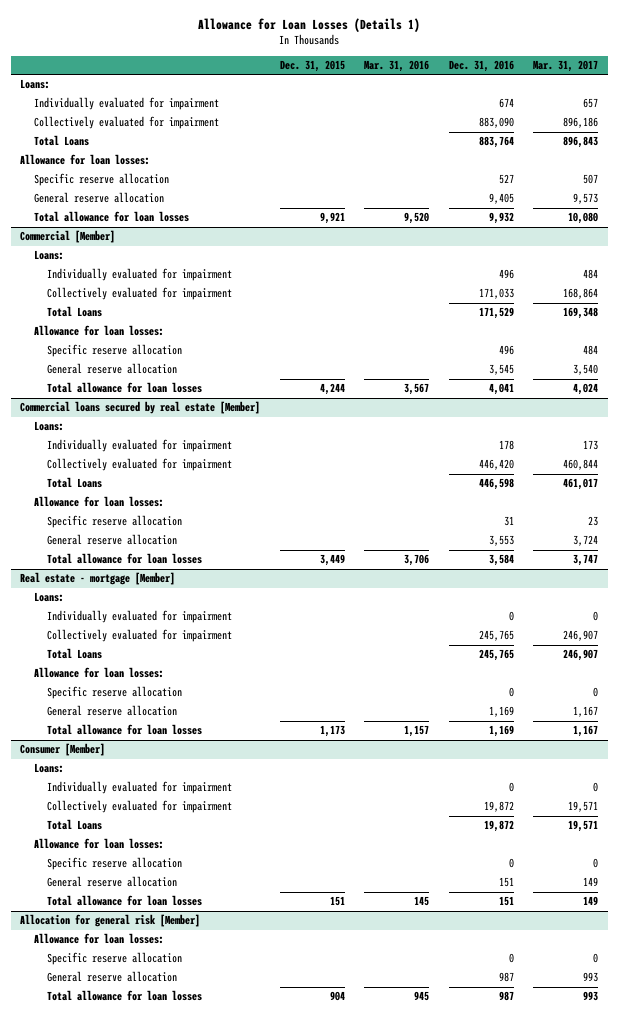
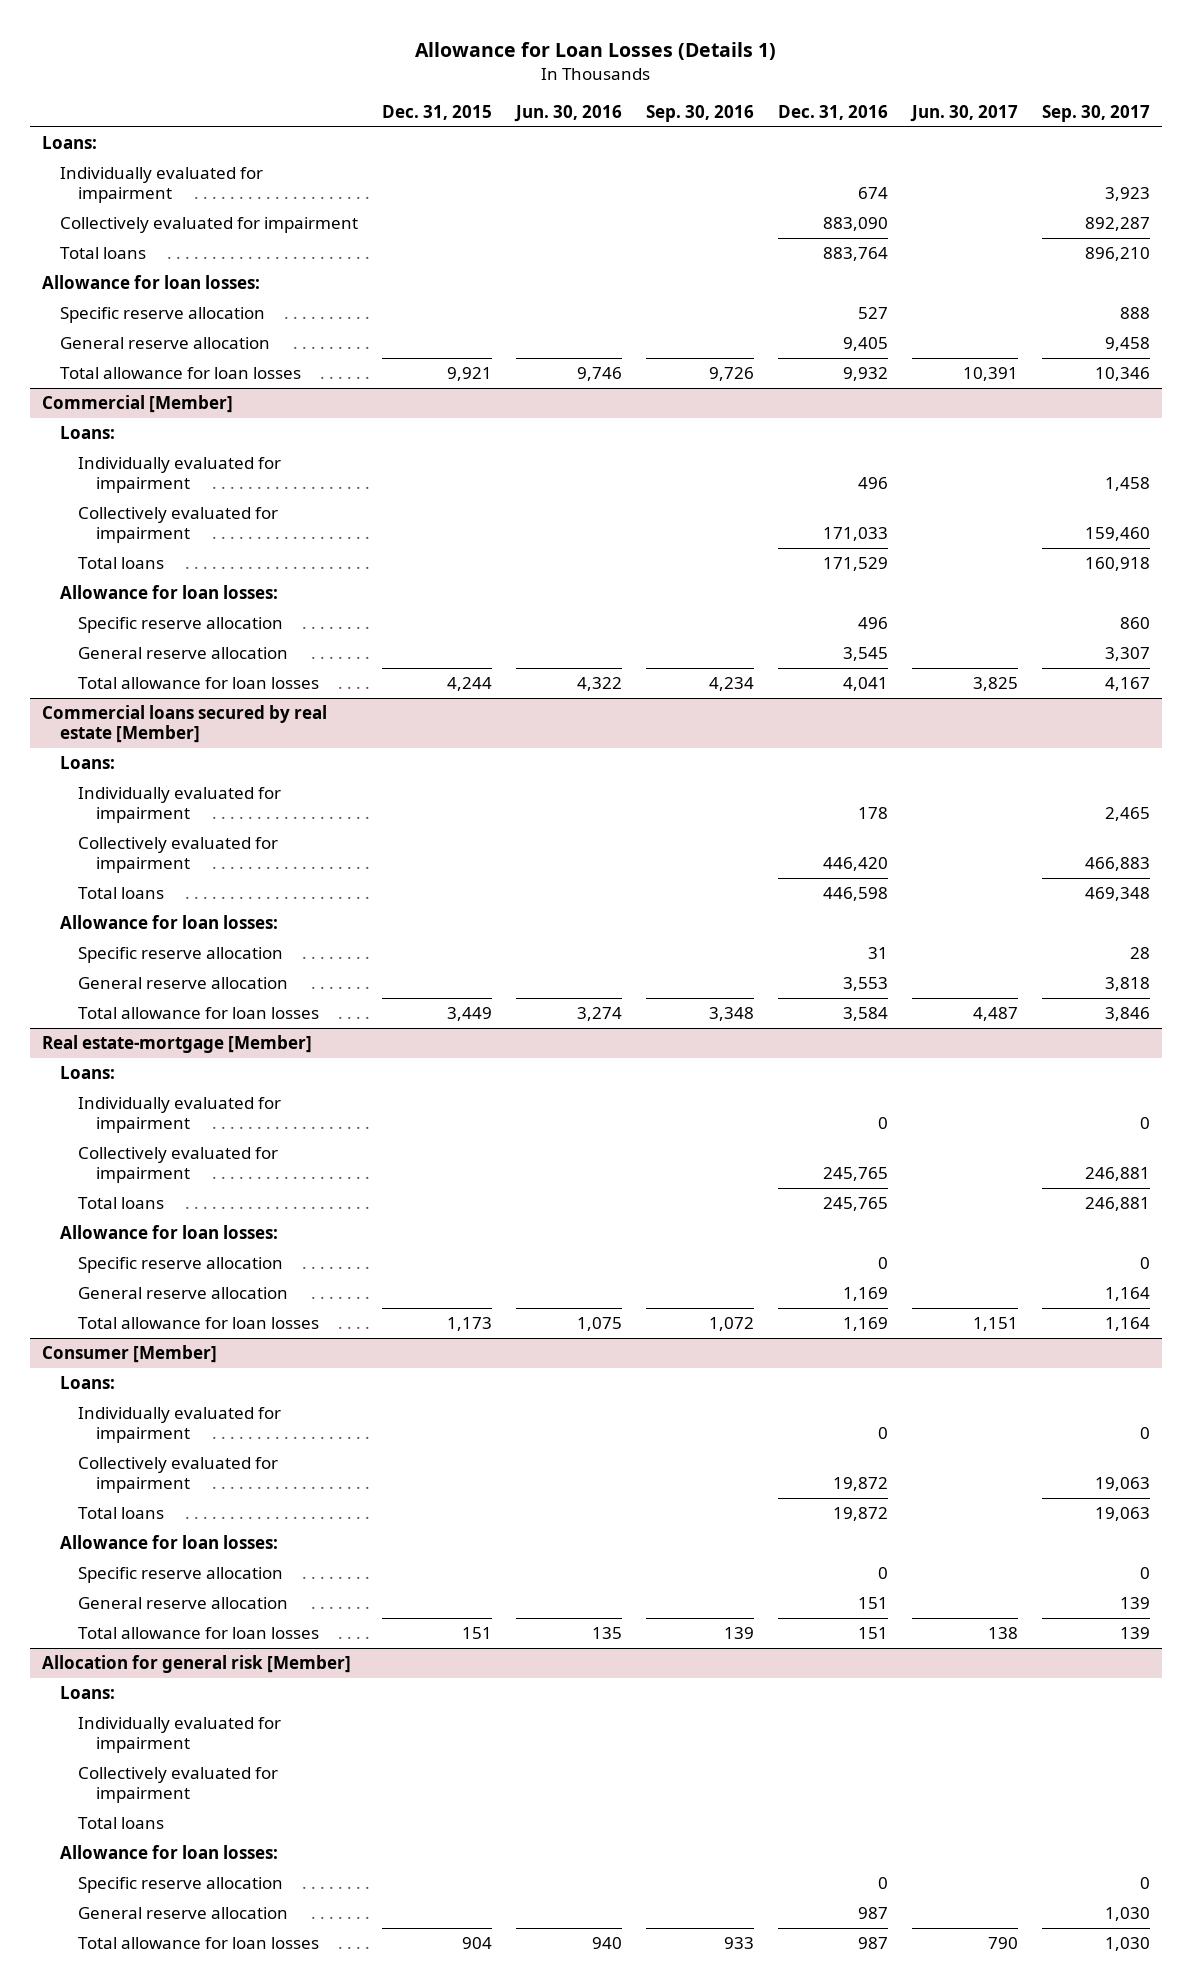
- | Dec. 31, 2015 | Mar. 31, 2016 | Dec. 31, 2016 | Mar. 31, 2017
+ | Dec. 31, 2015 | Jun. 30, 2016 | Sep. 30, 2016 | Dec. 31, 2016 | Jun. 30, 2017 | Sep. 30, 2017
- Total Loans | | | 883,764 | 896,843
+ Total loans | | | | 883,764 | | 896,210
@ Commercial [Member]
- Total Loans | | | 171,529 | 169,348
+ Total loans | | | | 171,529 | | 160,918
@ Commercial loans secured by real estate [Member]
- Total Loans | | | 446,598 | 461,017
+ Total loans | | | | 446,598 | | 469,348
- Real estate - mortgage [Member]
+ Real estate-mortgage [Member]
- Total Loans | | | 245,765 | 246,907
+ Total loans | | | | 245,765 | | 246,881
@ Consumer [Member]
- Total Loans | | | 19,872 | 19,571
+ Total loans | | | | 19,872 | | 19,063
@ Allocation for general risk [Member]
+ Loans:
+ Individually evaluated for impairment
+ Collectively evaluated for impairment
+ Total loans

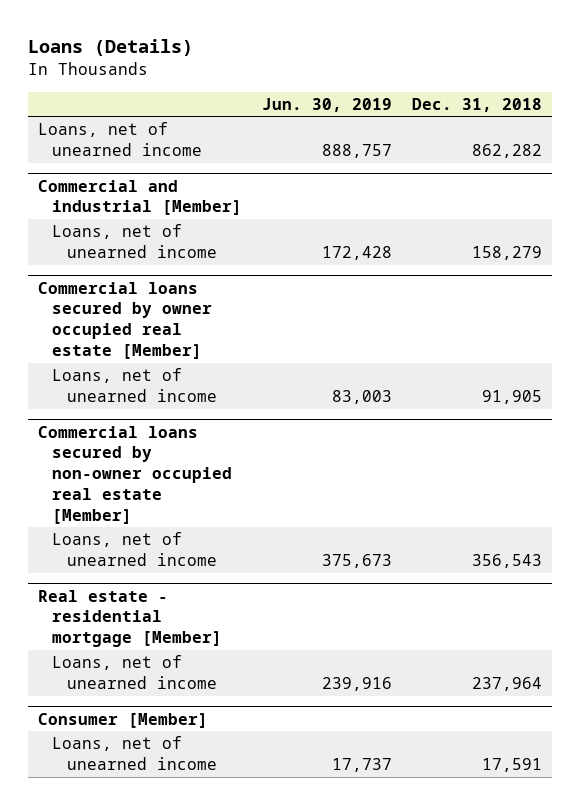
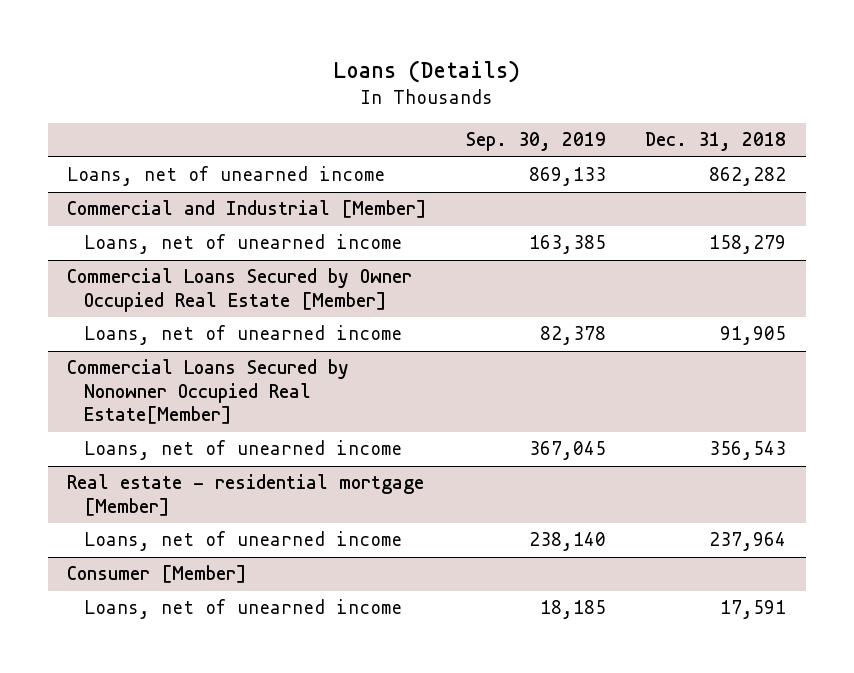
- | Jun. 30, 2019 | Dec. 31, 2018
+ | Sep. 30, 2019 | Dec. 31, 2018
- Commercial and industrial [Member]
+ Commercial and Industrial [Member]
- Commercial loans secured by owner occupied real estate [Member]
+ Commercial Loans Secured by Owner Occupied Real Estate [Member]
- Commercial loans secured by non-owner occupied real estate [Member]
+ Commercial Loans Secured by Nonowner Occupied Real Estate[Member]

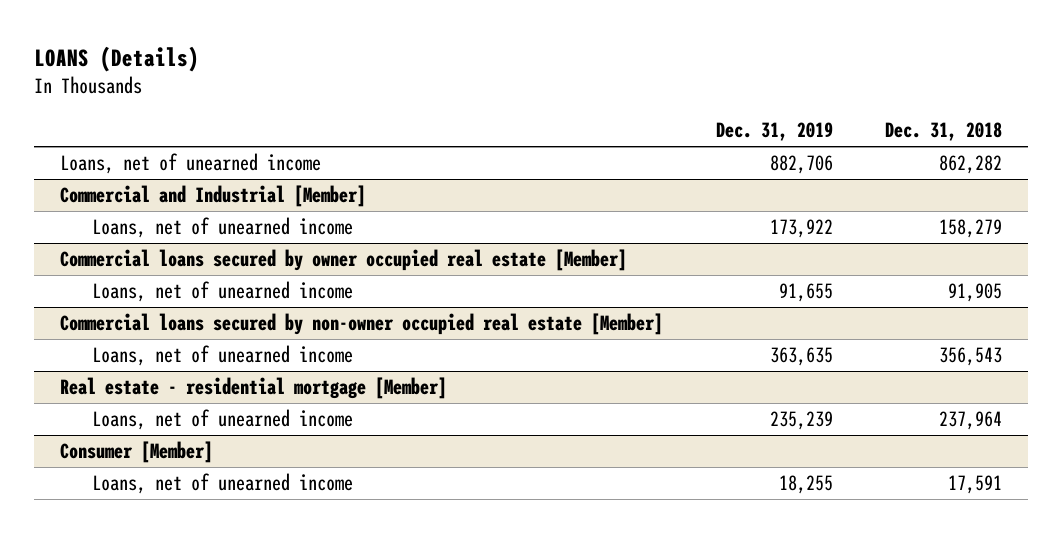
- Loans (Details)
+ LOANS (Details)
- | Sep. 30, 2019 | Dec. 31, 2018
+ | Dec. 31, 2019 | Dec. 31, 2018
- Commercial Loans Secured by Owner Occupied Real Estate [Member]
+ Commercial loans secured by owner occupied real estate [Member]
- Commercial Loans Secured by Nonowner Occupied Real Estate[Member]
+ Commercial loans secured by non-owner occupied real estate [Member]

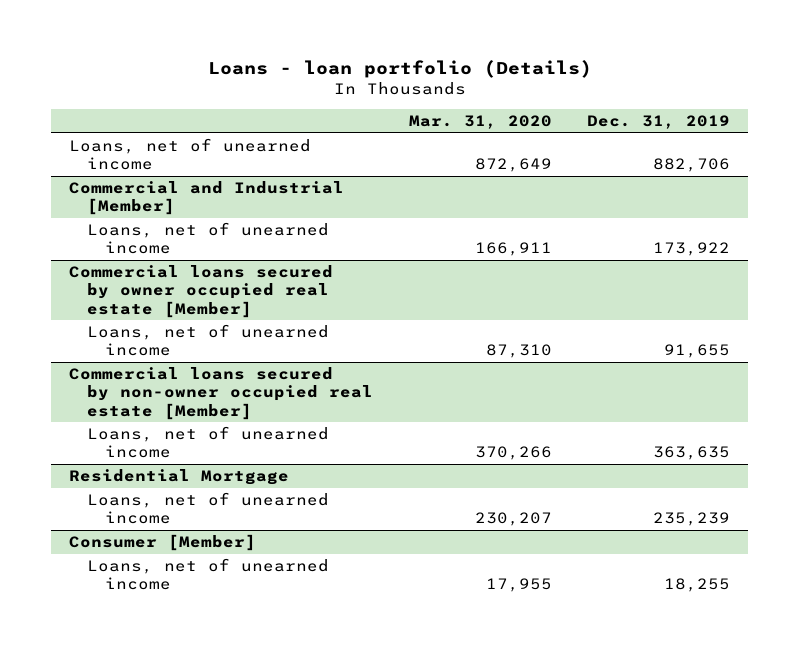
- LOANS (Details)
+ Loans - loan portfolio (Details)
- | Dec. 31, 2019 | Dec. 31, 2018
+ | Mar. 31, 2020 | Dec. 31, 2019
- Real estate - residential mortgage [Member]
+ Residential Mortgage

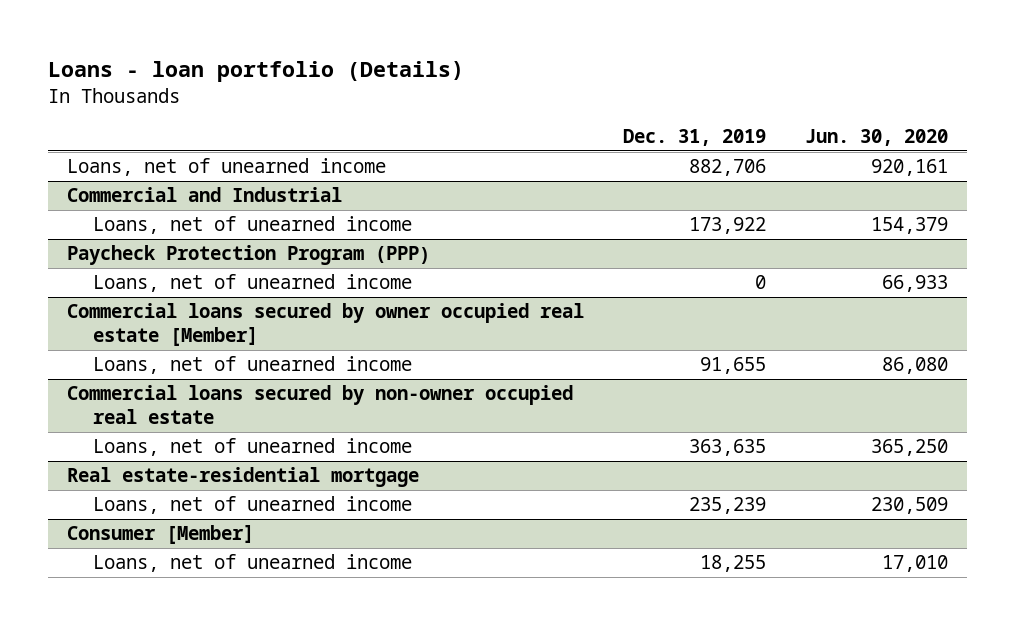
- | Mar. 31, 2020 | Dec. 31, 2019
+ | Dec. 31, 2019 | Jun. 30, 2020
- Commercial and Industrial [Member]
+ Commercial and Industrial
+ Paycheck Protection Program (PPP)
+ Loans, net of unearned income | 0 | 66,933
- Commercial loans secured by non-owner occupied real estate [Member]
+ Commercial loans secured by non-owner occupied real estate
- Residential Mortgage
+ Real estate-residential mortgage

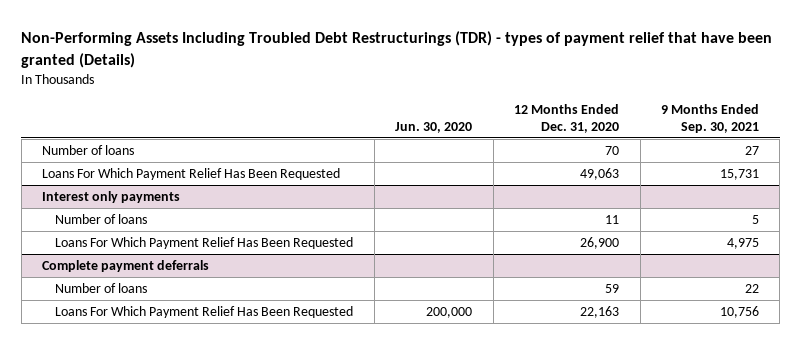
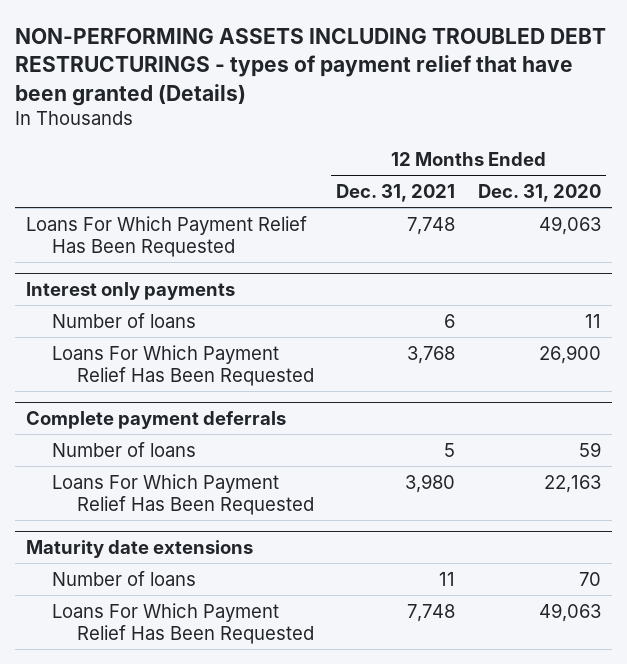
- Non-Performing Assets Including Troubled Debt Restructurings (TDR) - types of payment relief that have been granted (Details)
+ NON-PERFORMING ASSETS INCLUDING TROUBLED DEBT RESTRUCTURINGS - types of payment relief that have been granted (Details)
- | Jun. 30, 2020 | 12 Months Ended Dec. 31, 2020 | 9 Months Ended Sep. 30, 2021
+ | 12 Months Ended Dec. 31, 2021 | 12 Months Ended Dec. 31, 2020
- Number of loans | | 70 | 27
+ Maturity date extensions
+ Number of loans | 11 | 70
+ Loans For Which Payment Relief Has Been Requested | 7,748 | 49,063

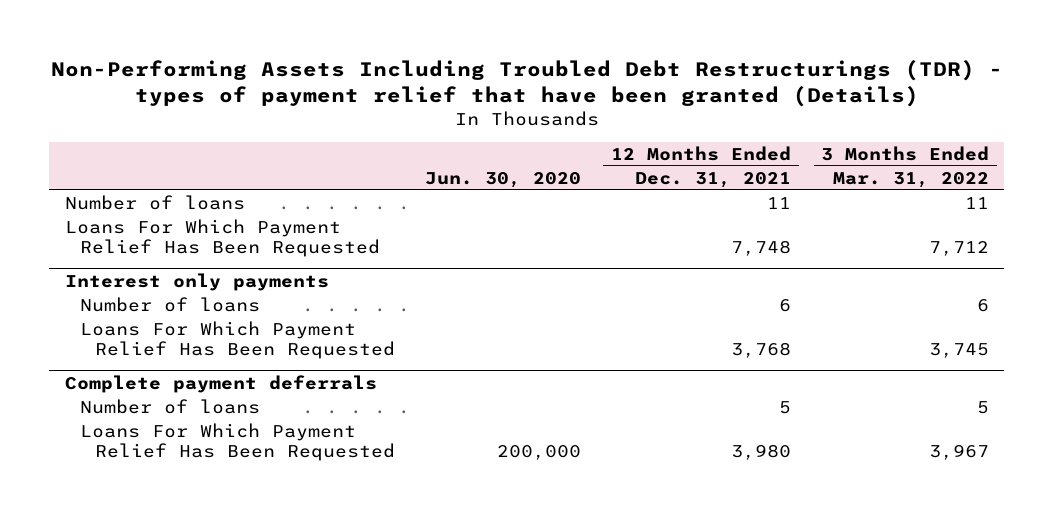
- NON-PERFORMING ASSETS INCLUDING TROUBLED DEBT RESTRUCTURINGS - types of payment relief that have been granted (Details)
+ Non-Performing Assets Including Troubled Debt Restructurings (TDR) - types of payment relief that have been granted (Details)
- | 12 Months Ended Dec. 31, 2021 | 12 Months Ended Dec. 31, 2020
+ | Jun. 30, 2020 | 12 Months Ended Dec. 31, 2021 | 3 Months Ended Mar. 31, 2022
+ Number of loans | | 11 | 11
- Maturity date extensions
- Number of loans | 11 | 70
- Loans For Which Payment Relief Has Been Requested | 7,748 | 49,063

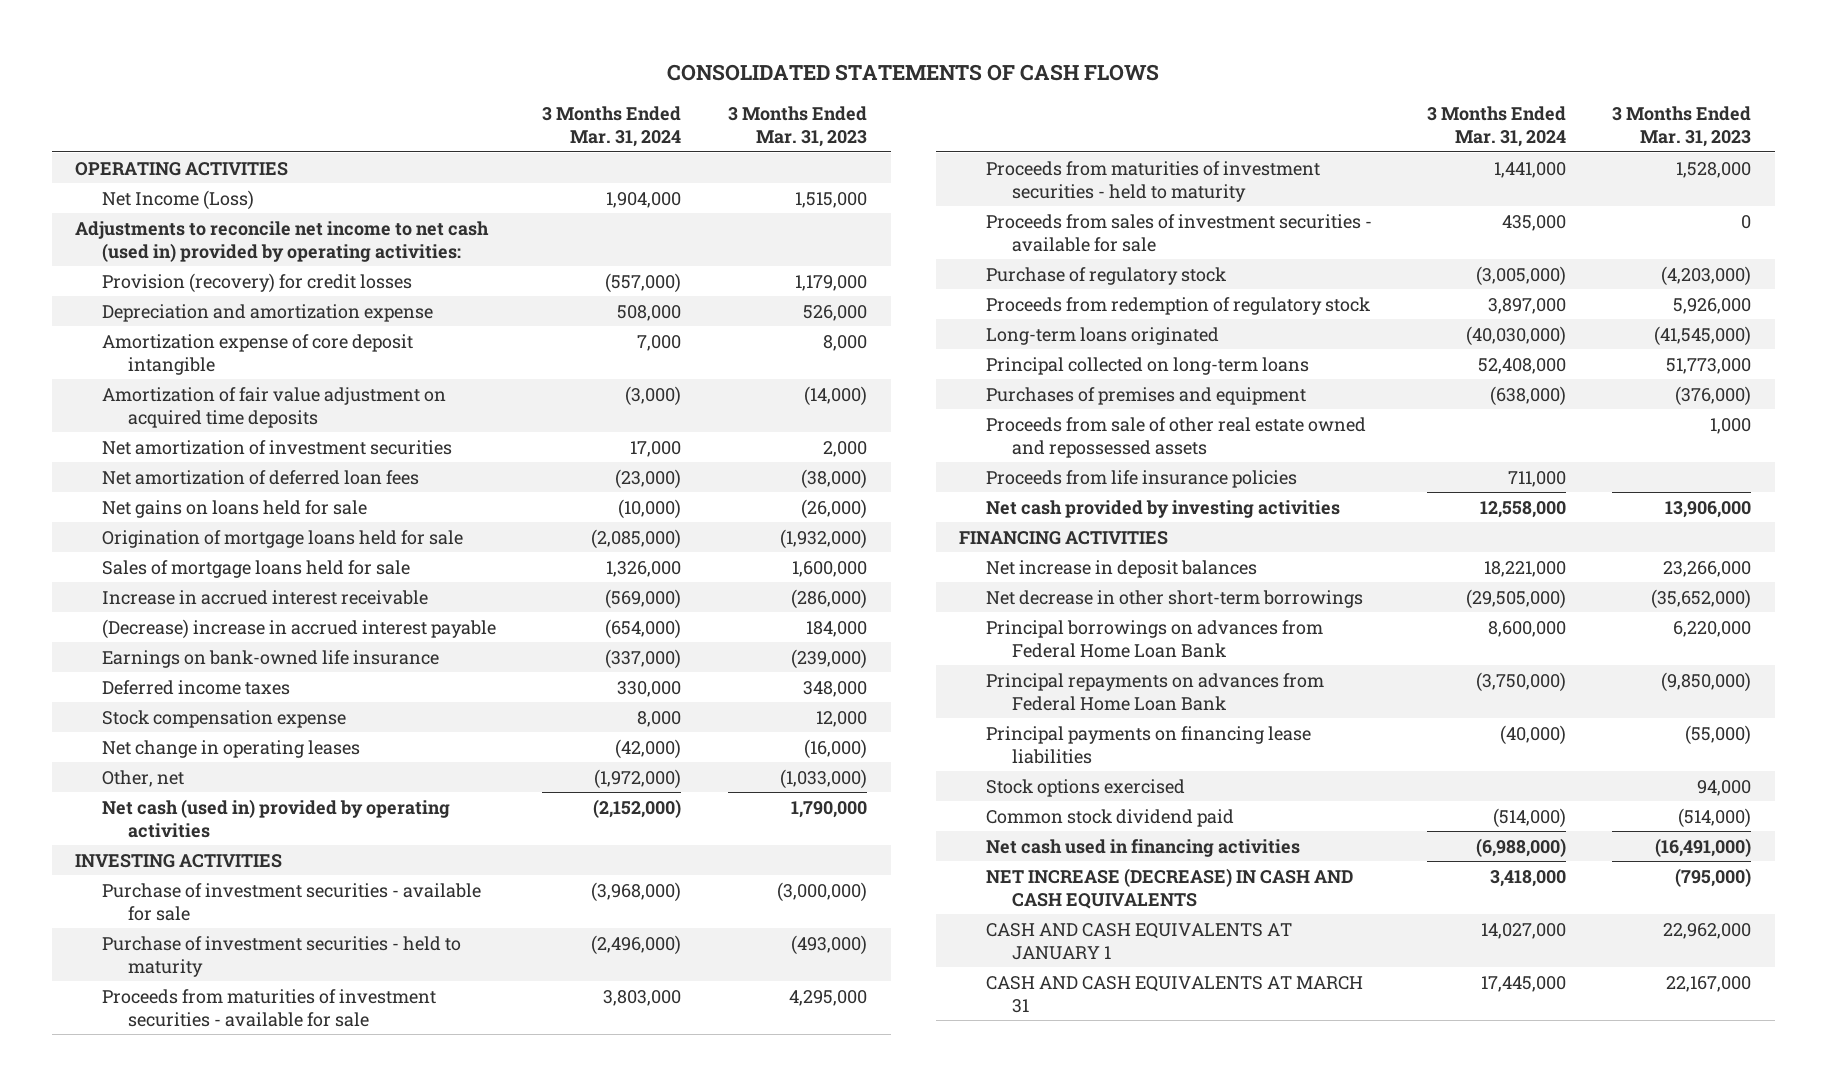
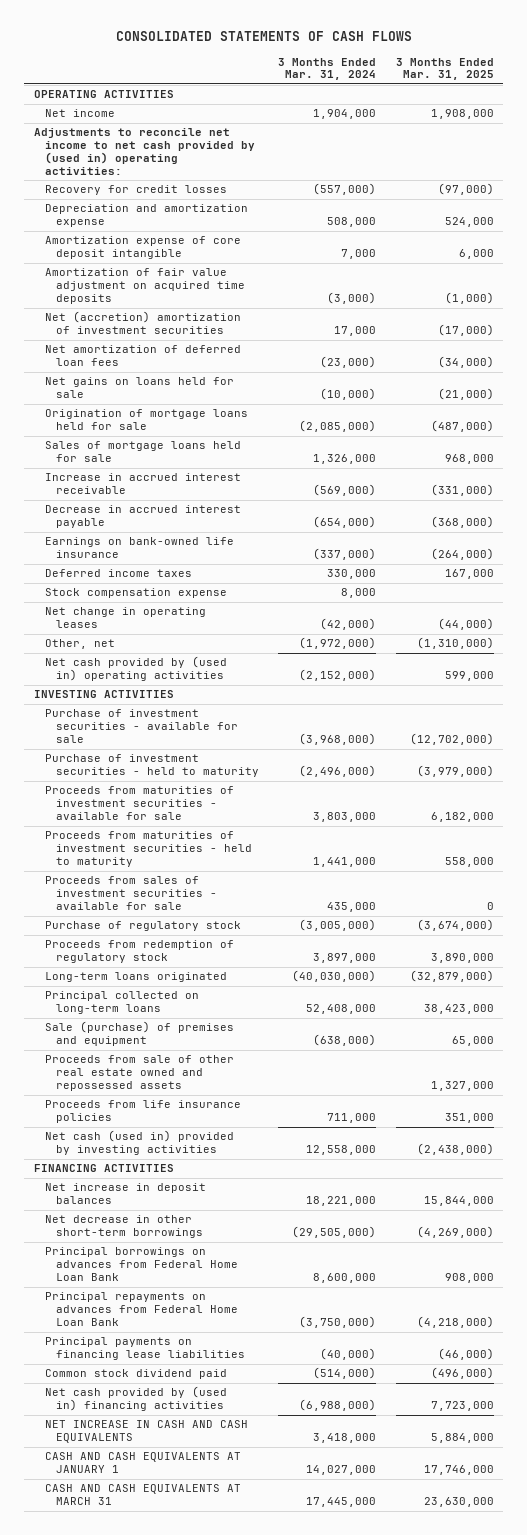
- | 3 Months Ended Mar. 31, 2024 | 3 Months Ended Mar. 31, 2023
+ | 3 Months Ended Mar. 31, 2024 | 3 Months Ended Mar. 31, 2025
- Net Income (Loss) | 1,904,000 | 1,515,000
- Adjustments to reconcile net income to net cash (used in) provided by operating activities:
- Provision (recovery) for credit losses | (557,000) | 1,179,000
+ Net income | 1,904,000 | 1,908,000
+ Adjustments to reconcile net income to net cash provided by (used in) operating activities:
+ Recovery for credit losses | (557,000) | (97,000)
- Net amortization of investment securities | 17,000 | 2,000
+ Net (accretion) amortization of investment securities | 17,000 | (17,000)
- (Decrease) increase in accrued interest payable | (654,000) | 184,000
+ Decrease in accrued interest payable | (654,000) | (368,000)
- Net cash (used in) provided by operating activities | (2,152,000) | 1,790,000
+ Net cash provided by (used in) operating activities | (2,152,000) | 599,000
- Purchases of premises and equipment | (638,000) | (376,000)
+ Sale (purchase) of premises and equipment | (638,000) | 65,000
- Net cash provided by investing activities | 12,558,000 | 13,906,000
+ Net cash (used in) provided by investing activities | 12,558,000 | (2,438,000)
- Stock options exercised | | 94,000
- Net cash used in financing activities | (6,988,000) | (16,491,000)
- NET INCREASE (DECREASE) IN CASH AND CASH EQUIVALENTS | 3,418,000 | (795,000)
+ Net cash provided by (used in) financing activities | (6,988,000) | 7,723,000
+ NET INCREASE IN CASH AND CASH EQUIVALENTS | 3,418,000 | 5,884,000

